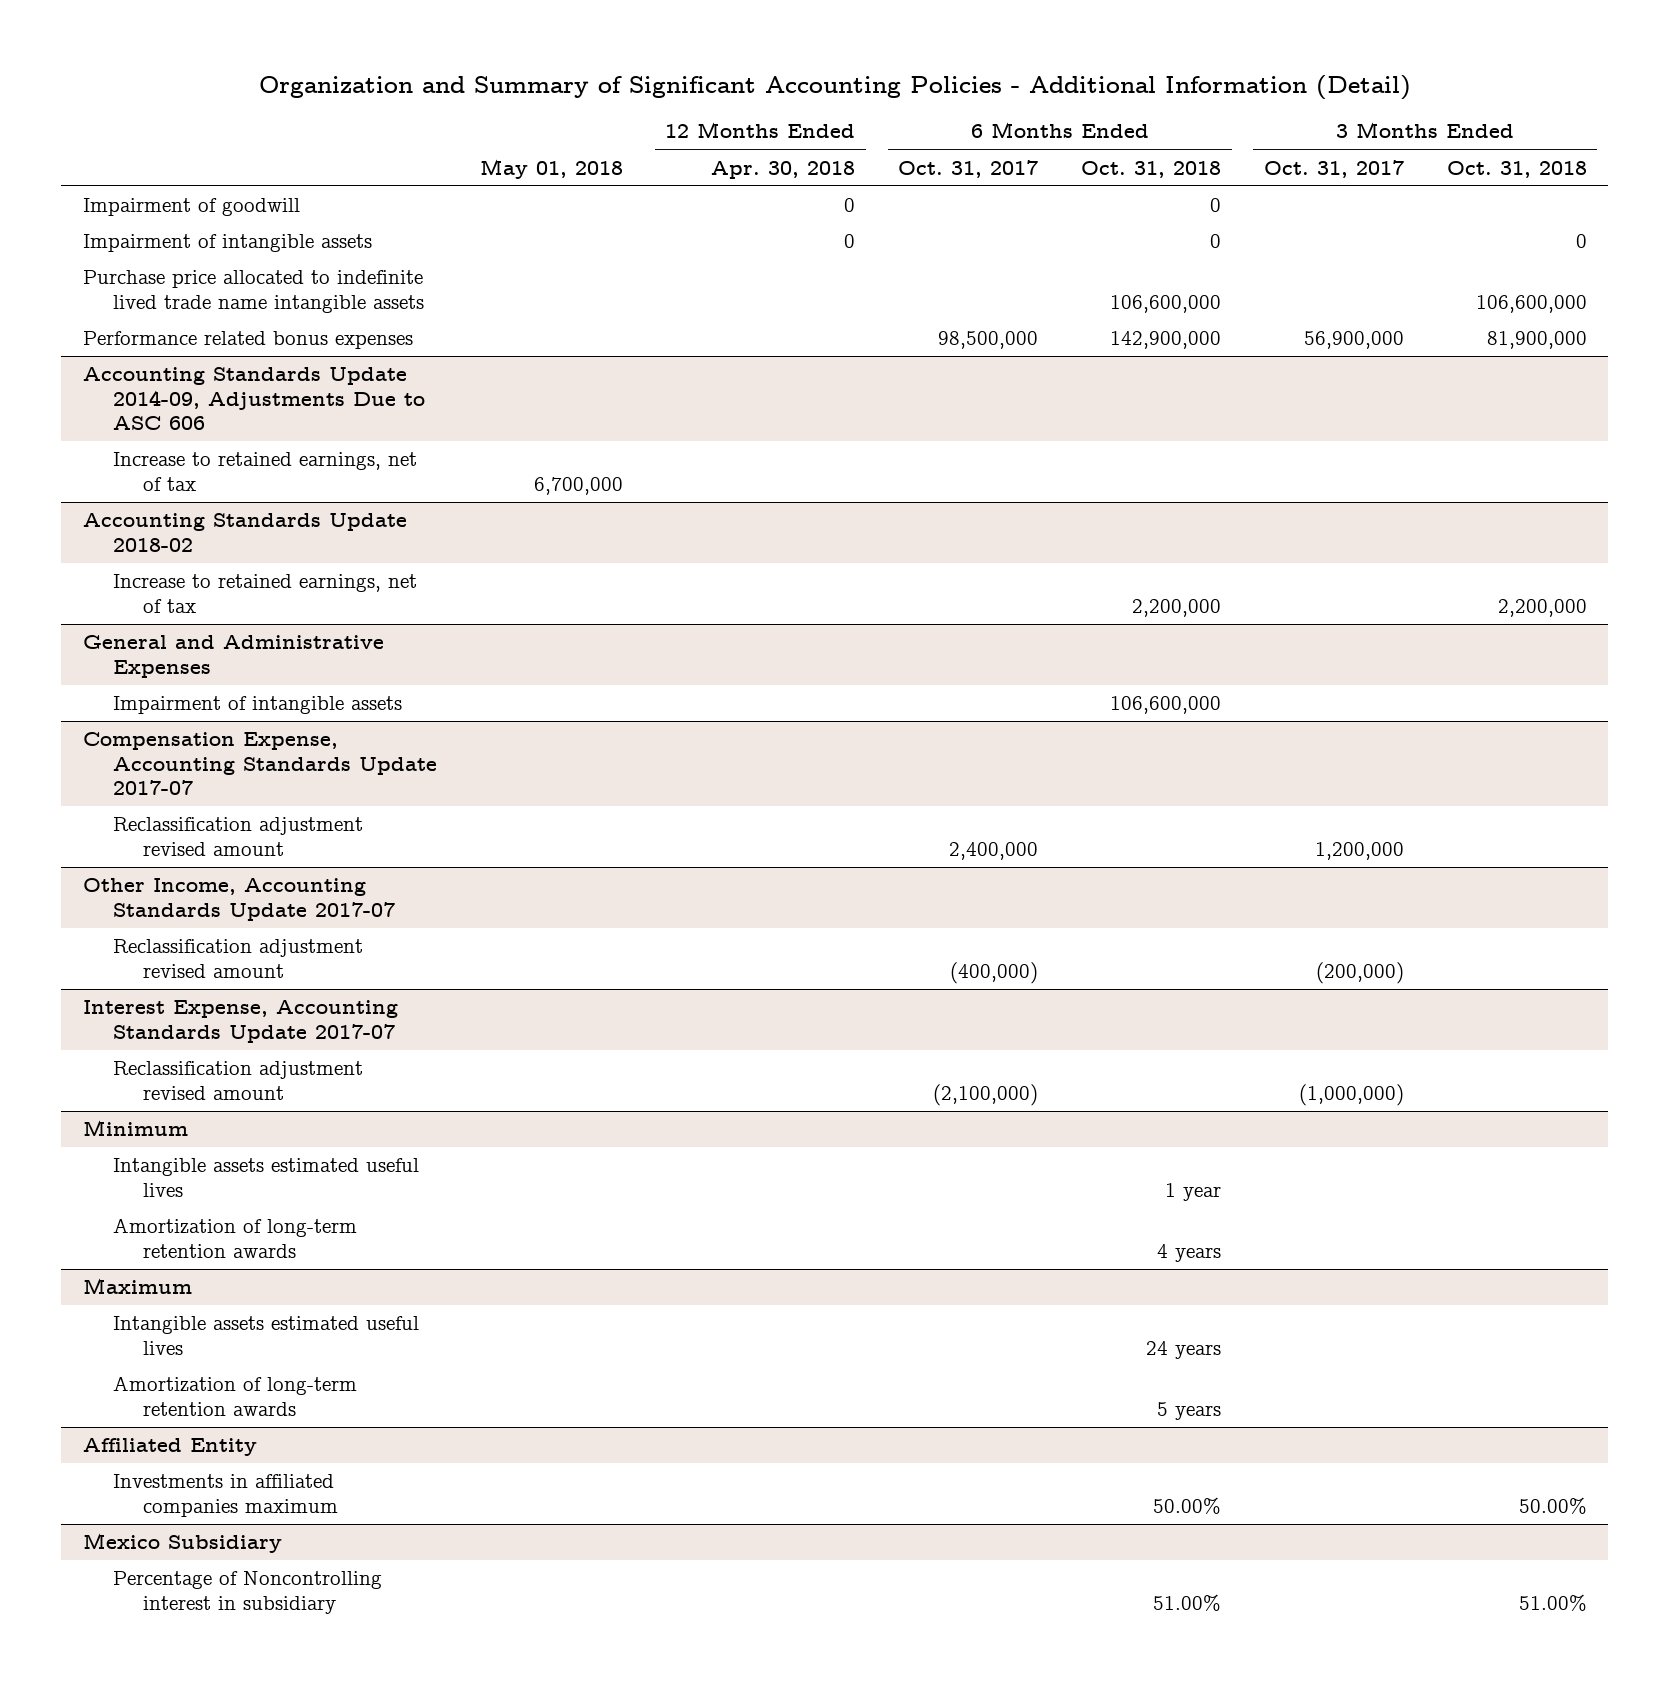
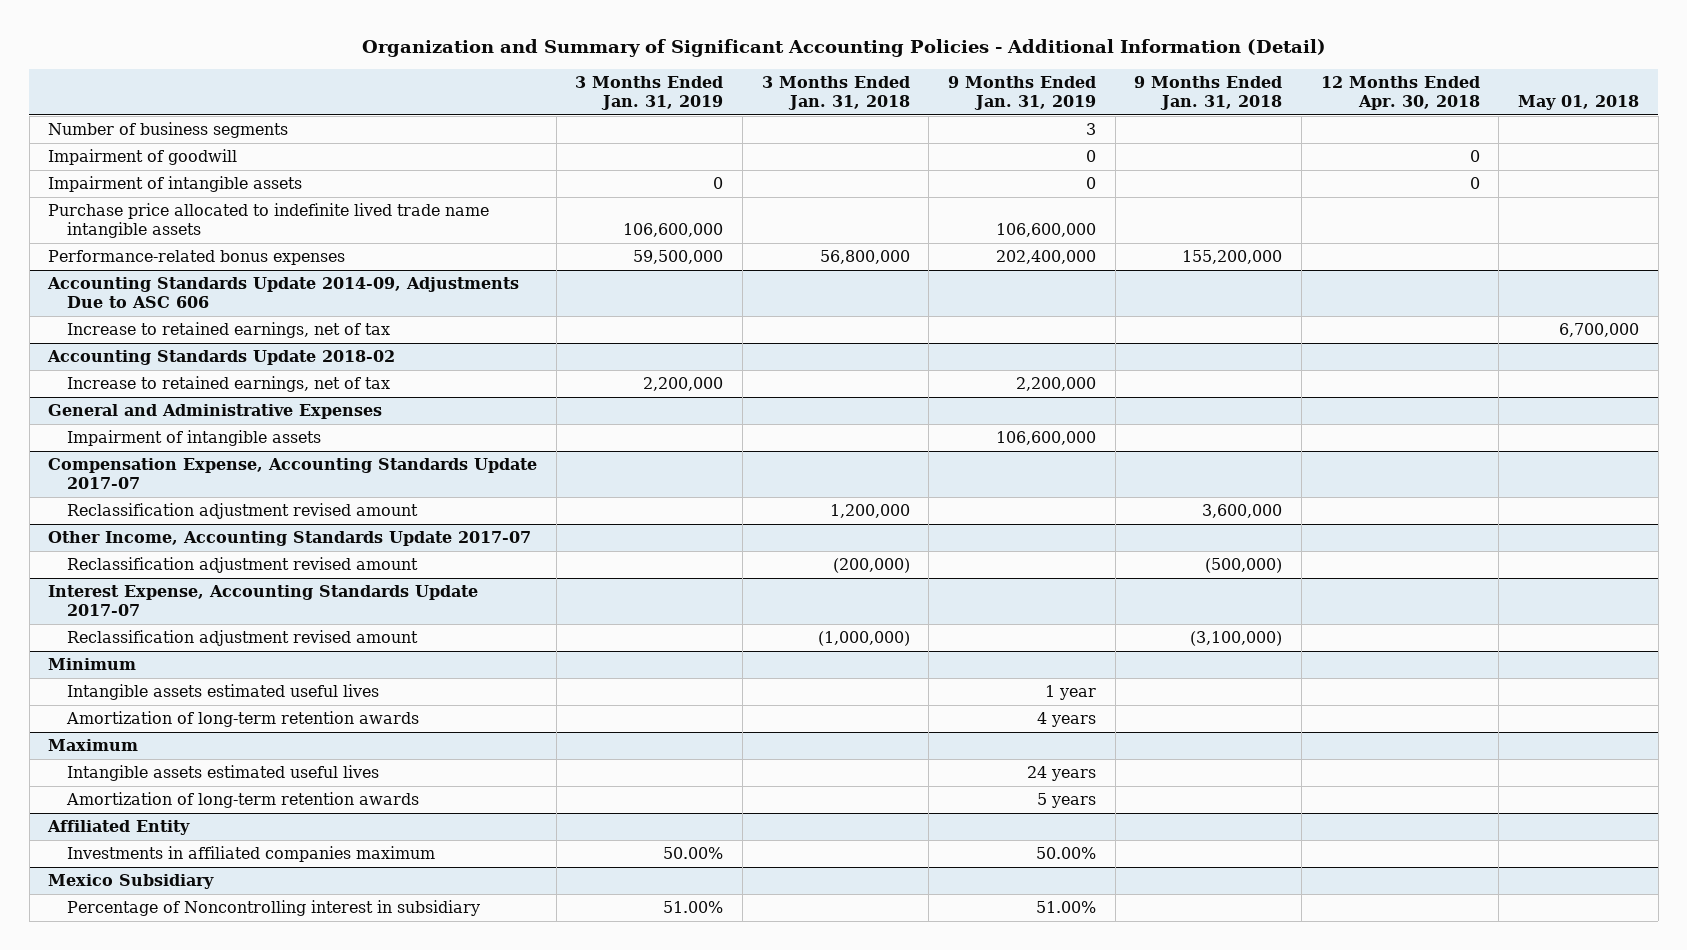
- | May 01, 2018 | 12 Months Ended Apr. 30, 2018 | 6 Months Ended Oct. 31, 2017 | 6 Months Ended Oct. 31, 2018 | 3 Months Ended Oct. 31, 2017 | 3 Months Ended Oct. 31, 2018
+ | 3 Months Ended Jan. 31, 2019 | 3 Months Ended Jan. 31, 2018 | 9 Months Ended Jan. 31, 2019 | 9 Months Ended Jan. 31, 2018 | 12 Months Ended Apr. 30, 2018 | May 01, 2018
+ Number of business segments | | | 3 | | |
- Performance related bonus expenses | | | 98,500,000 | 142,900,000 | 56,900,000 | 81,900,000
+ Performance-related bonus expenses | 59,500,000 | 56,800,000 | 202,400,000 | 155,200,000 | |

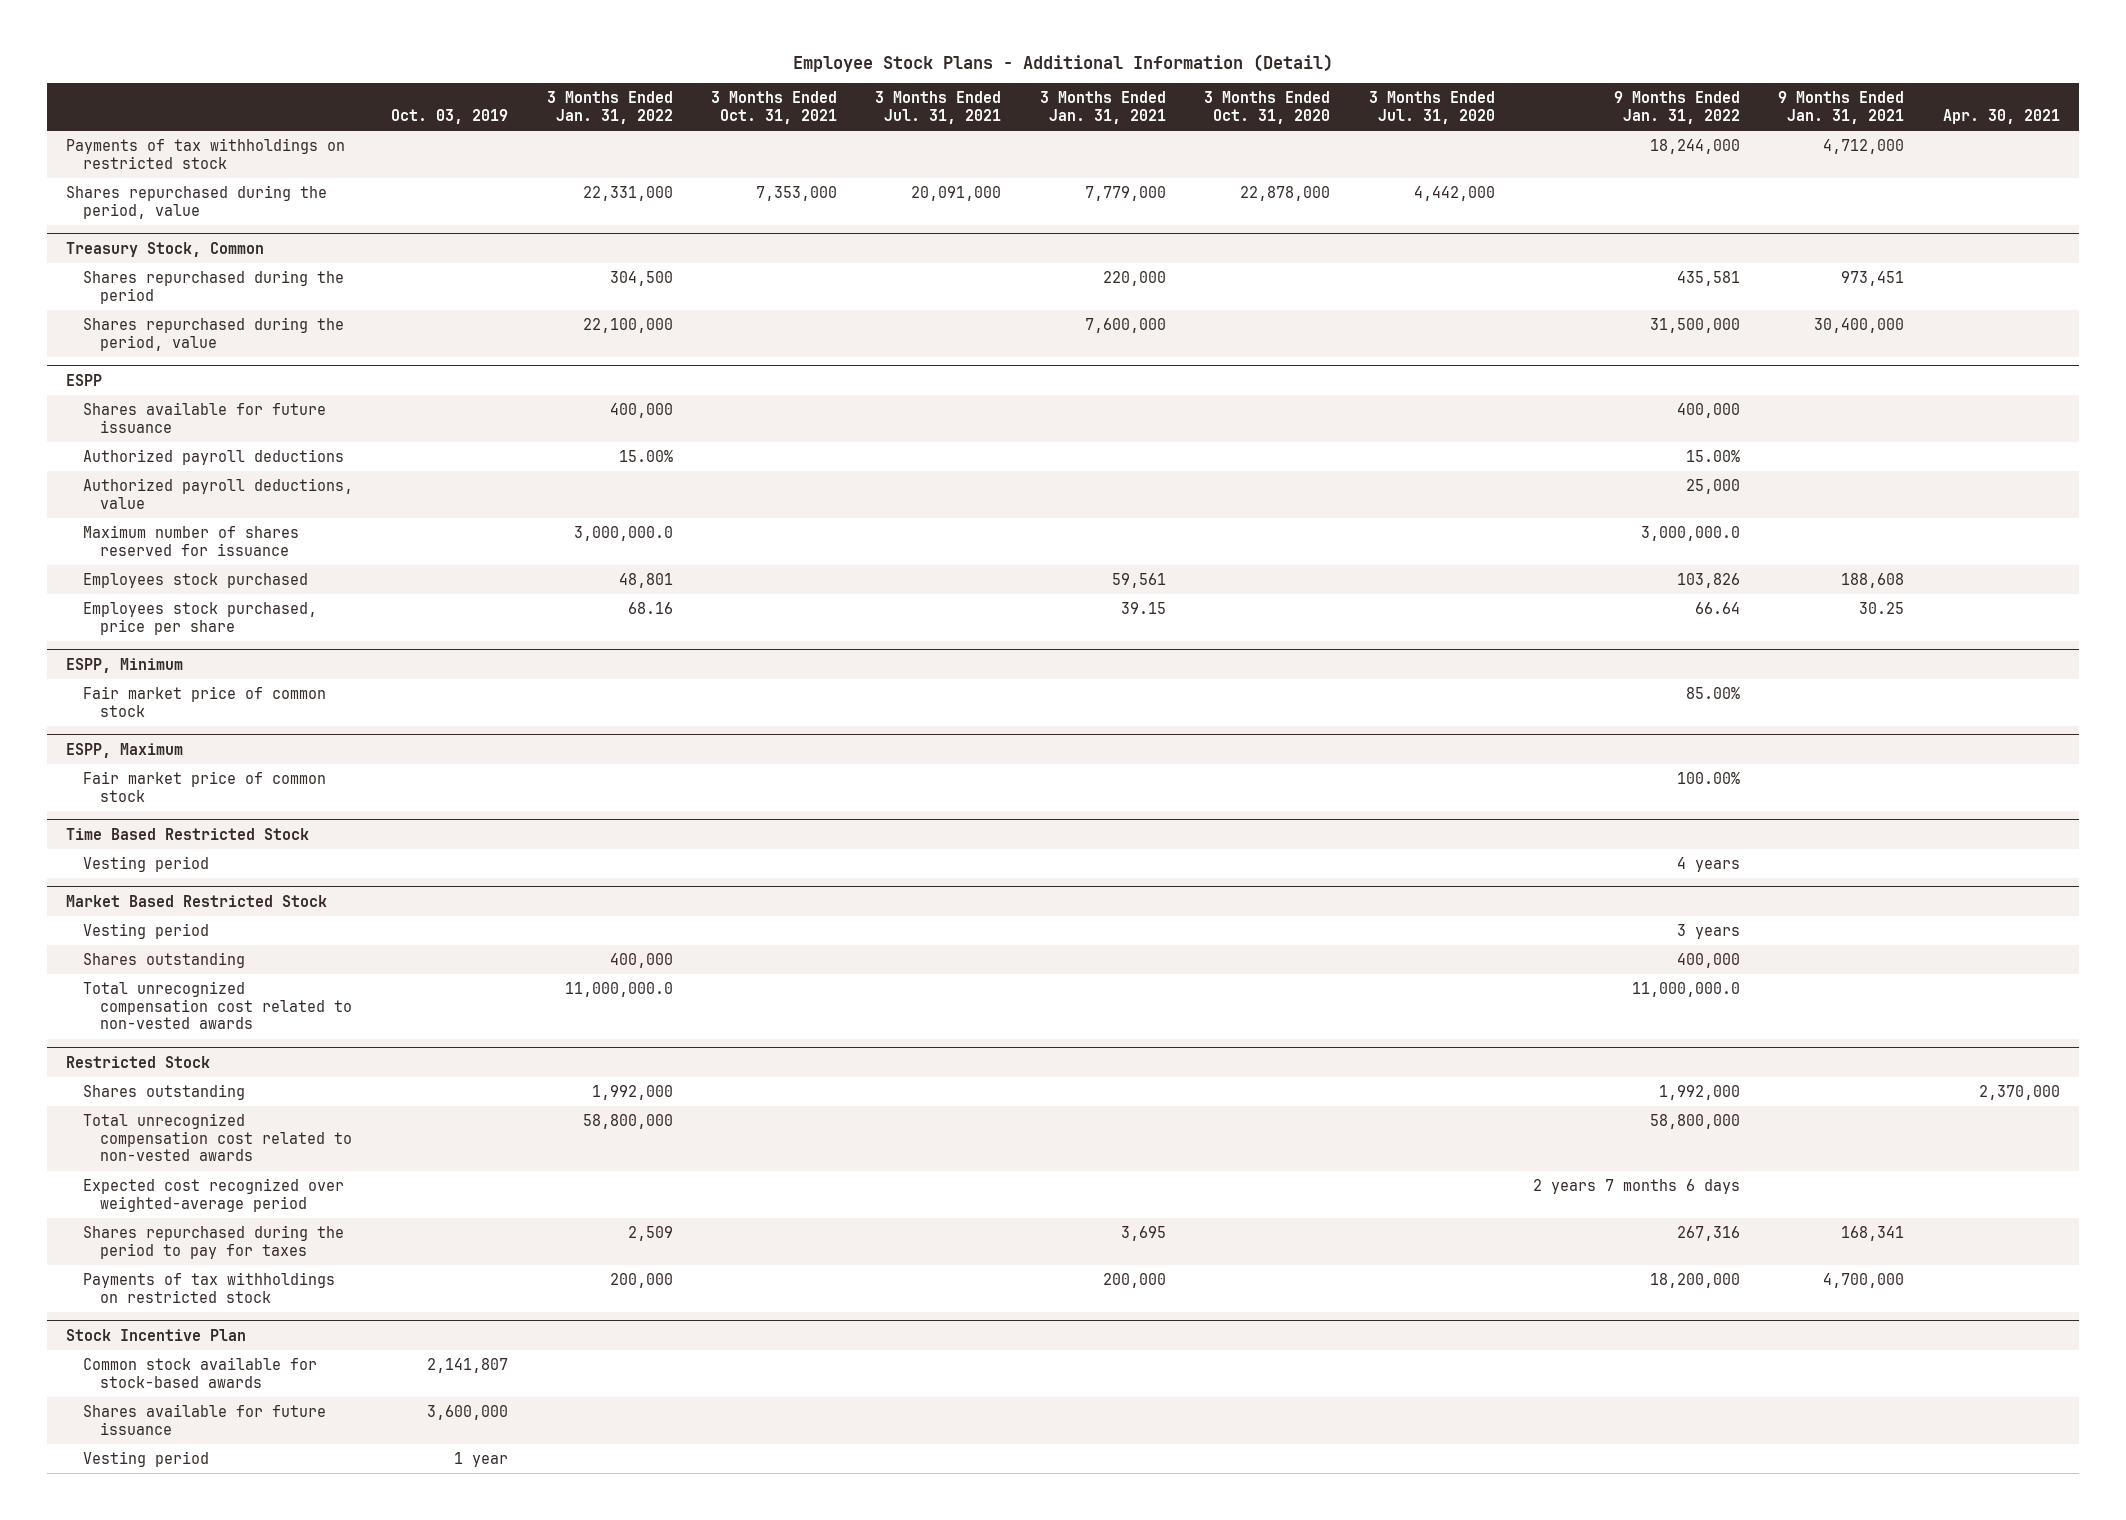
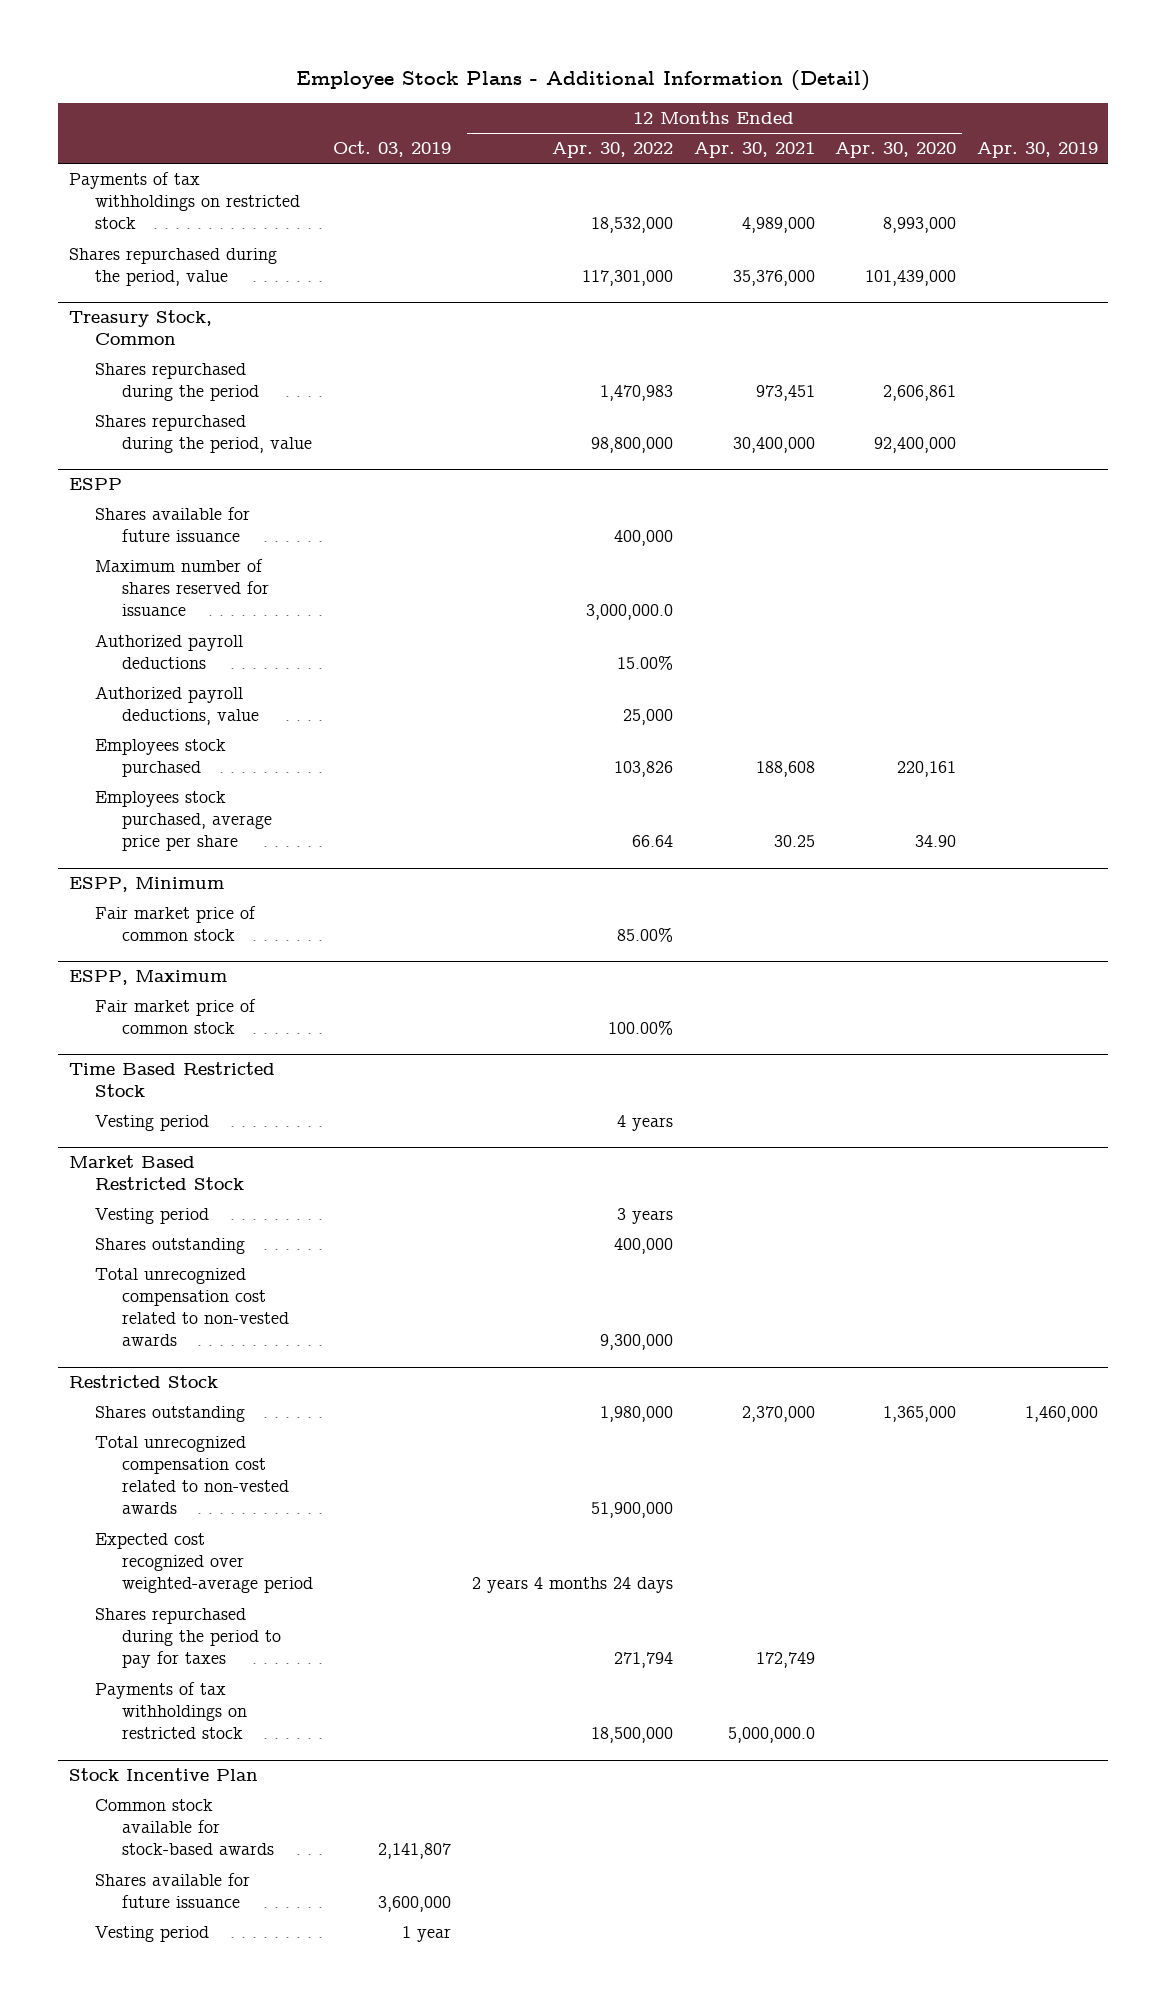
- | Oct. 03, 2019 | 3 Months Ended Jan. 31, 2022 | 3 Months Ended Oct. 31, 2021 | 3 Months Ended Jul. 31, 2021 | 3 Months Ended Jan. 31, 2021 | 3 Months Ended Oct. 31, 2020 | 3 Months Ended Jul. 31, 2020 | 9 Months Ended Jan. 31, 2022 | 9 Months Ended Jan. 31, 2021 | Apr. 30, 2021
+ | Oct. 03, 2019 | 12 Months Ended Apr. 30, 2022 | 12 Months Ended Apr. 30, 2021 | 12 Months Ended Apr. 30, 2020 | Apr. 30, 2019
@ ESPP
moved up: Maximum number of shares reserved for issuance | | 3,000,000.0 | | |
- Employees stock purchased, price per share | | 68.16 | | | 39.15 | | | 66.64 | 30.25 |
+ Employees stock purchased, average price per share | | 66.64 | 30.25 | 34.90 |

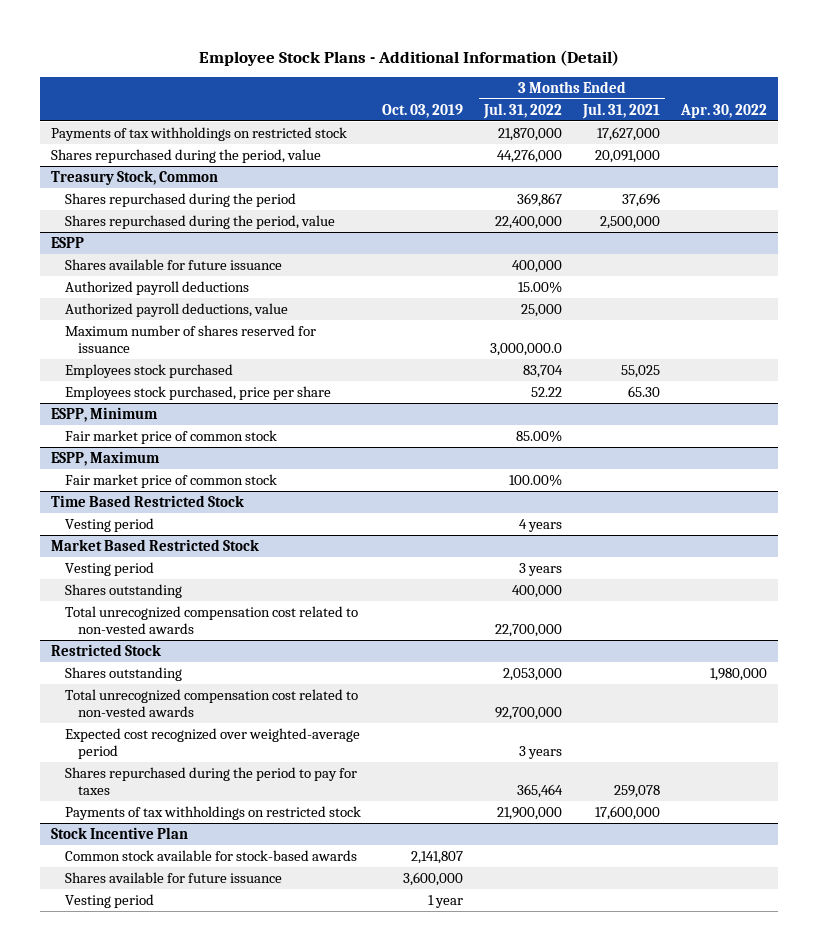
- | Oct. 03, 2019 | 12 Months Ended Apr. 30, 2022 | 12 Months Ended Apr. 30, 2021 | 12 Months Ended Apr. 30, 2020 | Apr. 30, 2019
+ | Oct. 03, 2019 | 3 Months Ended Jul. 31, 2022 | 3 Months Ended Jul. 31, 2021 | Apr. 30, 2022
@ ESPP
moved down: Maximum number of shares reserved for issuance | | 3,000,000.0 | |
- Employees stock purchased, average price per share | | 66.64 | 30.25 | 34.90 |
+ Employees stock purchased, price per share | | 52.22 | 65.30 |

